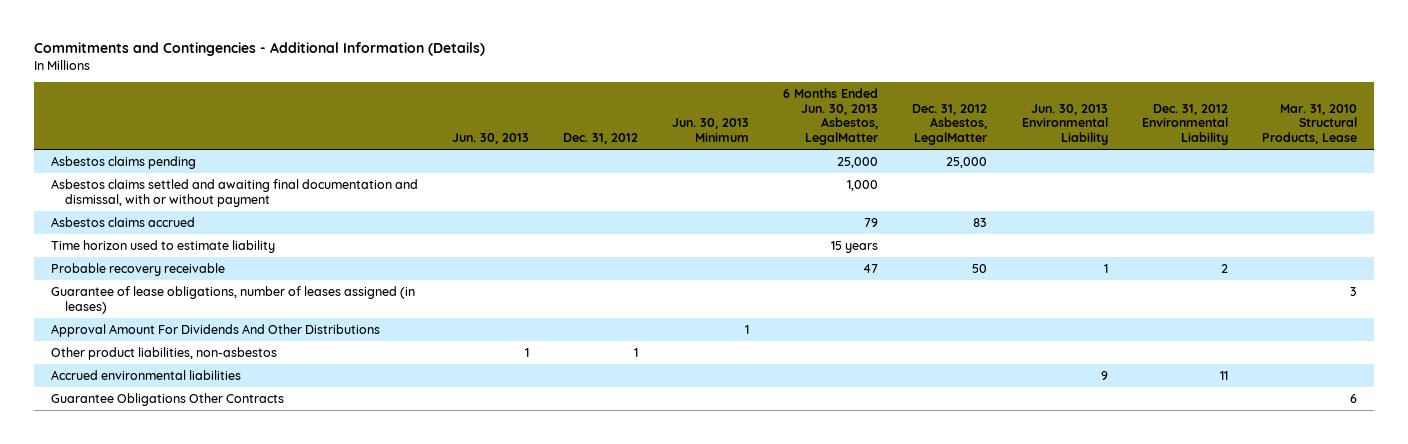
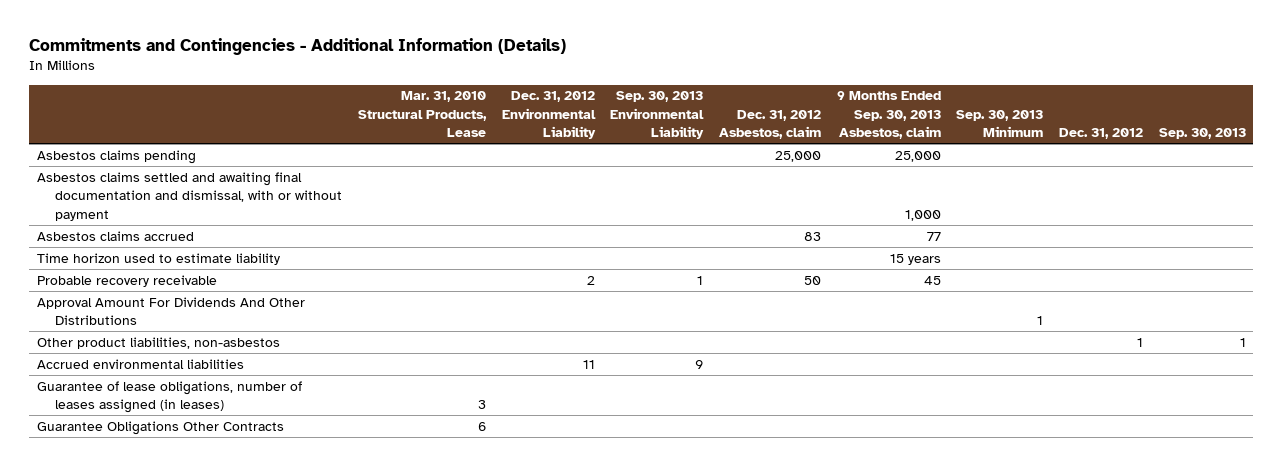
- | Jun. 30, 2013 | Dec. 31, 2012 | Jun. 30, 2013 Minimum | 6 Months Ended Jun. 30, 2013 Asbestos, LegalMatter | Dec. 31, 2012 Asbestos, LegalMatter | Jun. 30, 2013 Environmental Liability | Dec. 31, 2012 Environmental Liability | Mar. 31, 2010 Structural Products, Lease
+ | Mar. 31, 2010 Structural Products, Lease | Dec. 31, 2012 Environmental Liability | Sep. 30, 2013 Environmental Liability | Dec. 31, 2012 Asbestos, claim | 9 Months Ended Sep. 30, 2013 Asbestos, claim | Sep. 30, 2013 Minimum | Dec. 31, 2012 | Sep. 30, 2013
moved down: Guarantee of lease obligations, number of leases assigned (in leases) | 3 | | | | | | |

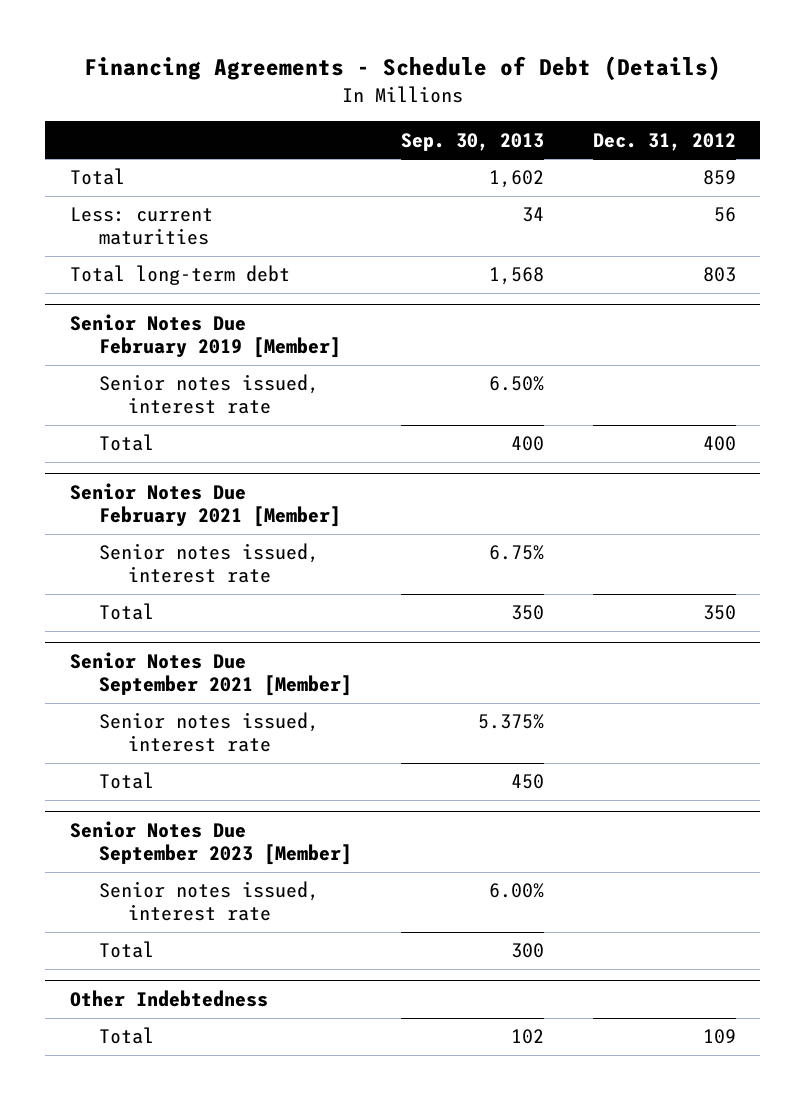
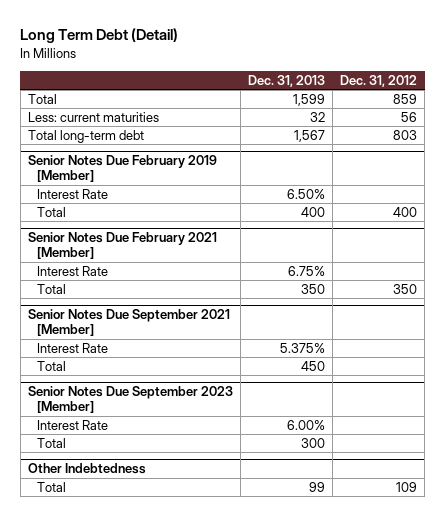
- Financing Agreements - Schedule of Debt (Details)
+ Long Term Debt (Detail)
- | Sep. 30, 2013 | Dec. 31, 2012
+ | Dec. 31, 2013 | Dec. 31, 2012
@ Senior Notes Due February 2019 [Member]
- Senior notes issued, interest rate | 6.50% |
+ Interest Rate | 6.50% |
@ Senior Notes Due February 2021 [Member]
- Senior notes issued, interest rate | 6.75% |
+ Interest Rate | 6.75% |
@ Senior Notes Due September 2021 [Member]
- Senior notes issued, interest rate | 5.375% |
+ Interest Rate | 5.375% |
@ Senior Notes Due September 2023 [Member]
- Senior notes issued, interest rate | 6.00% |
+ Interest Rate | 6.00% |

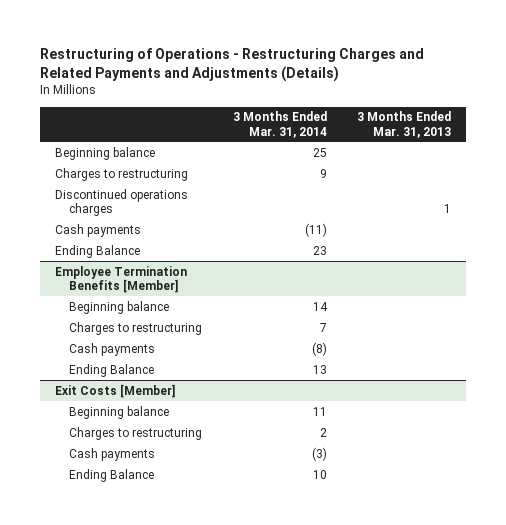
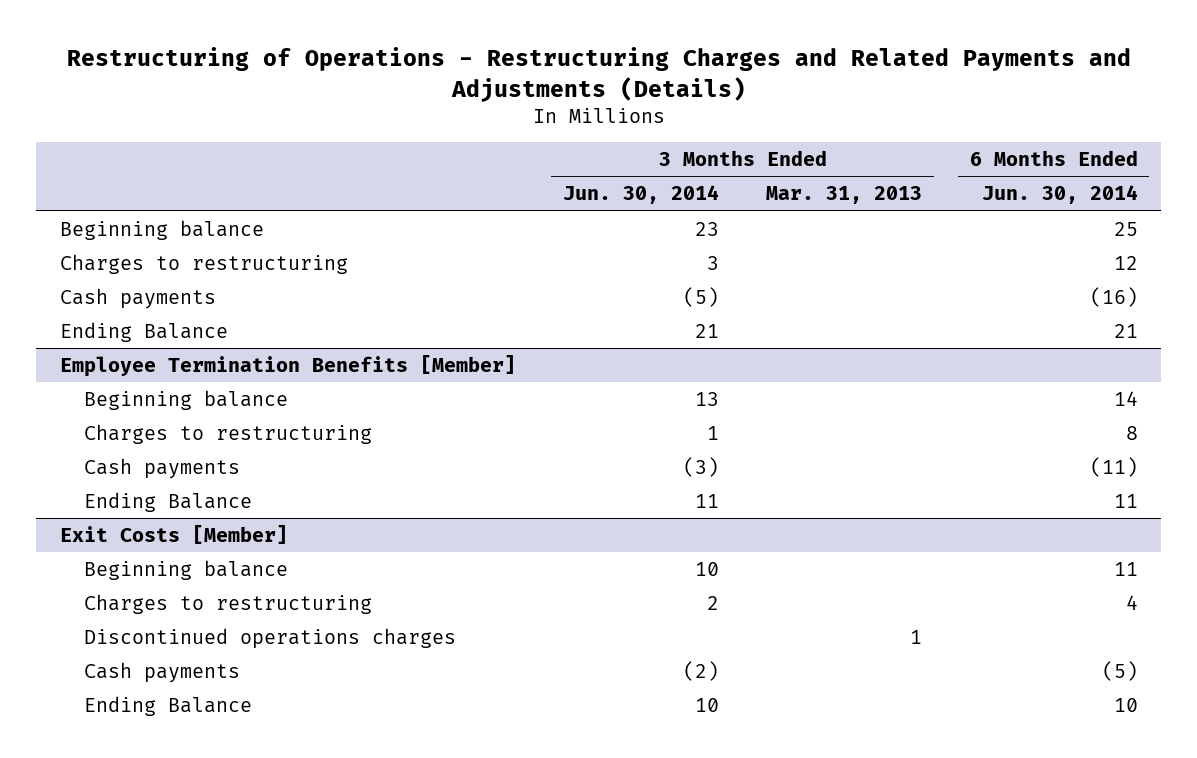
- | 3 Months Ended Mar. 31, 2014 | 3 Months Ended Mar. 31, 2013
+ | 3 Months Ended Jun. 30, 2014 | 3 Months Ended Mar. 31, 2013 | 6 Months Ended Jun. 30, 2014
- Discontinued operations charges | | 1
@ Exit Costs [Member]
+ Discontinued operations charges | | 1 |

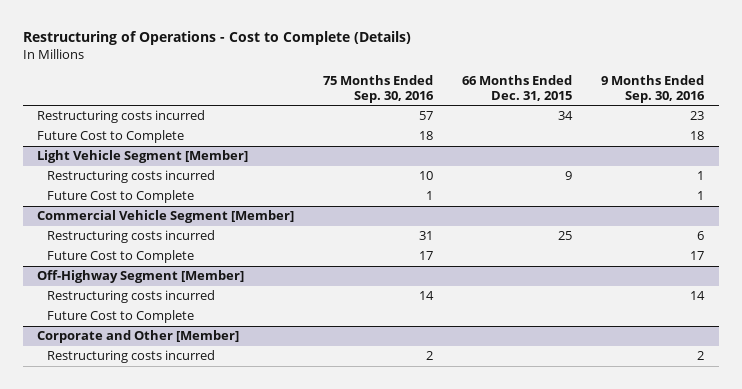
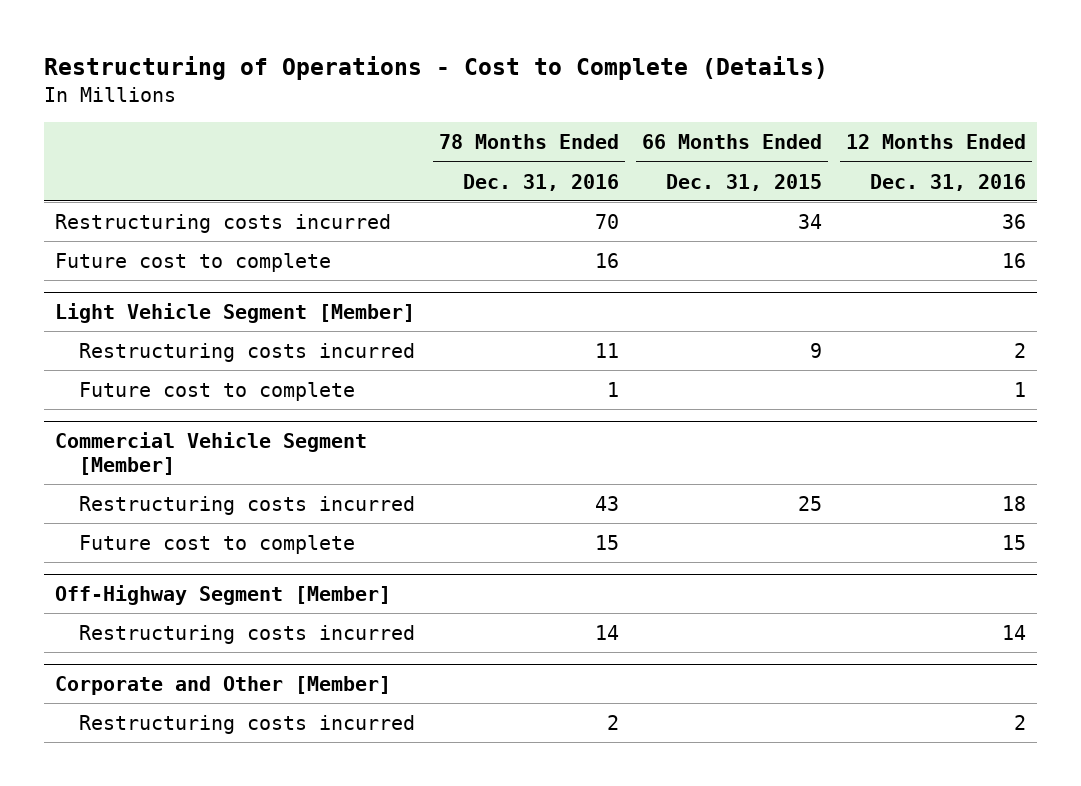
- | 75 Months Ended Sep. 30, 2016 | 66 Months Ended Dec. 31, 2015 | 9 Months Ended Sep. 30, 2016
+ | 78 Months Ended Dec. 31, 2016 | 66 Months Ended Dec. 31, 2015 | 12 Months Ended Dec. 31, 2016
- Future Cost to Complete | 18 | | 18
+ Future cost to complete | 16 | | 16
@ Light Vehicle Segment [Member]
- Future Cost to Complete | 1 | | 1
+ Future cost to complete | 1 | | 1
@ Commercial Vehicle Segment [Member]
- Future Cost to Complete | 17 | | 17
+ Future cost to complete | 15 | | 15
@ Off-Highway Segment [Member]
- Future Cost to Complete

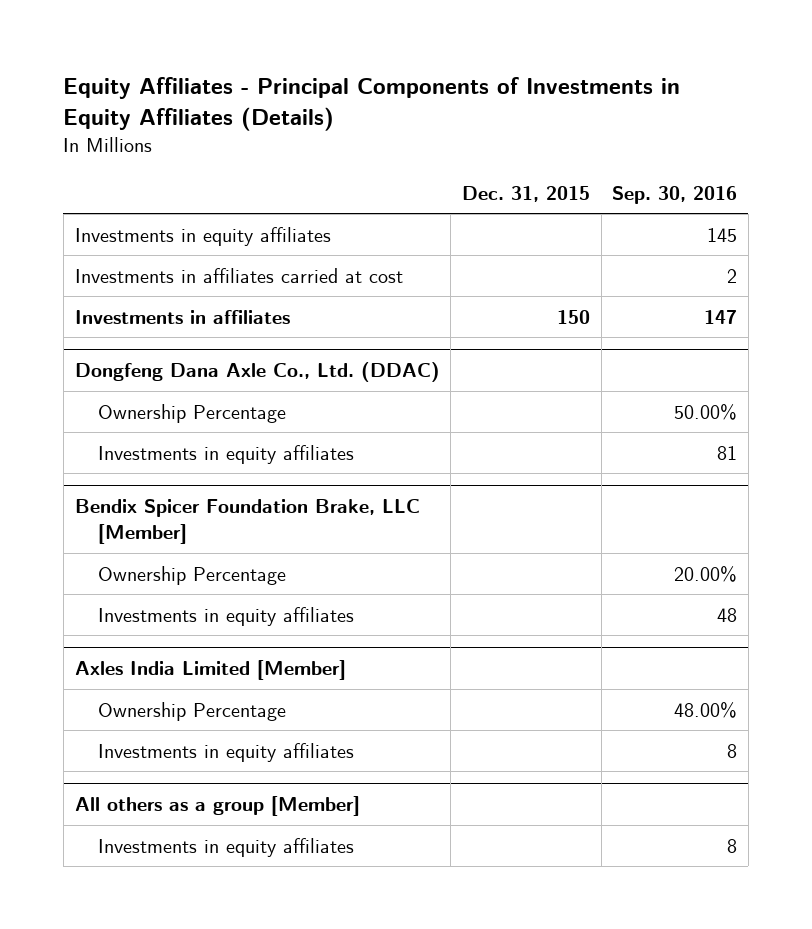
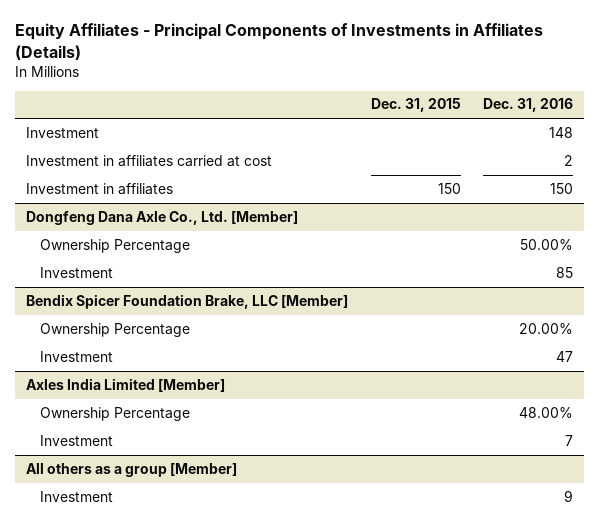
- Equity Affiliates - Principal Components of Investments in Equity Affiliates (Details)
+ Equity Affiliates - Principal Components of Investments in Affiliates (Details)
- | Dec. 31, 2015 | Sep. 30, 2016
+ | Dec. 31, 2015 | Dec. 31, 2016
- Investments in equity affiliates | | 145
- Investments in affiliates carried at cost | | 2
- Investments in affiliates | 150 | 147
- Dongfeng Dana Axle Co., Ltd. (DDAC)
+ Investment | | 148
+ Investment in affiliates carried at cost | | 2
+ Investment in affiliates | 150 | 150
+ Dongfeng Dana Axle Co., Ltd. [Member]
- Investments in equity affiliates | | 81
+ Investment | | 85
@ Bendix Spicer Foundation Brake, LLC [Member]
- Investments in equity affiliates | | 48
+ Investment | | 47
@ Axles India Limited [Member]
- Investments in equity affiliates | | 8
+ Investment | | 7
@ All others as a group [Member]
- Investments in equity affiliates | | 8
+ Investment | | 9

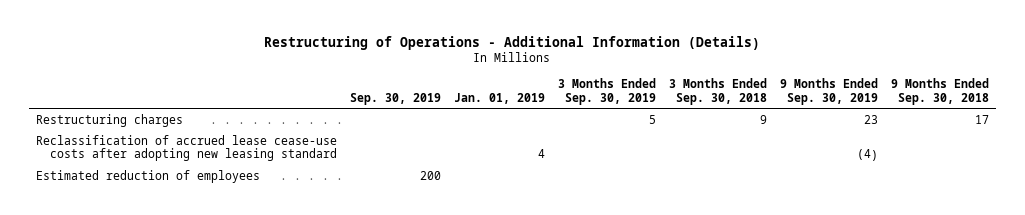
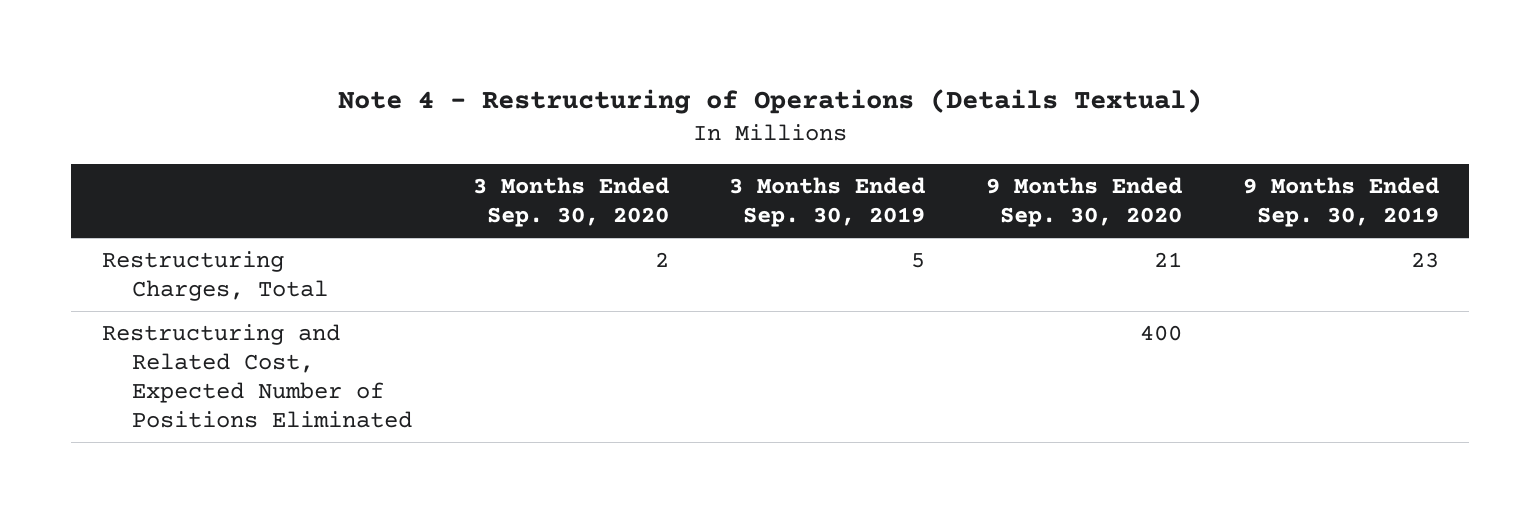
- Restructuring of Operations - Additional Information (Details)
+ Note 4 - Restructuring of Operations (Details Textual)
- | Sep. 30, 2019 | Jan. 01, 2019 | 3 Months Ended Sep. 30, 2019 | 3 Months Ended Sep. 30, 2018 | 9 Months Ended Sep. 30, 2019 | 9 Months Ended Sep. 30, 2018
+ | 3 Months Ended Sep. 30, 2020 | 3 Months Ended Sep. 30, 2019 | 9 Months Ended Sep. 30, 2020 | 9 Months Ended Sep. 30, 2019
- Restructuring charges | | | 5 | 9 | 23 | 17
- Reclassification of accrued lease cease-use costs after adopting new leasing standard | | 4 | | | (4) |
- Estimated reduction of employees | 200 | | | | |
+ Restructuring Charges, Total | 2 | 5 | 21 | 23
+ Restructuring and Related Cost, Expected Number of Positions Eliminated | | | 400 |

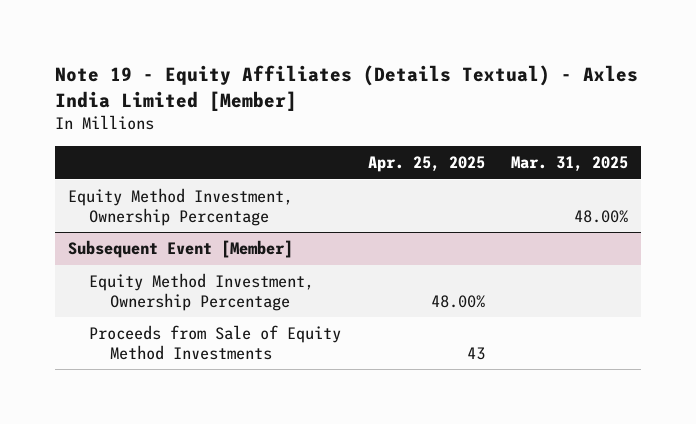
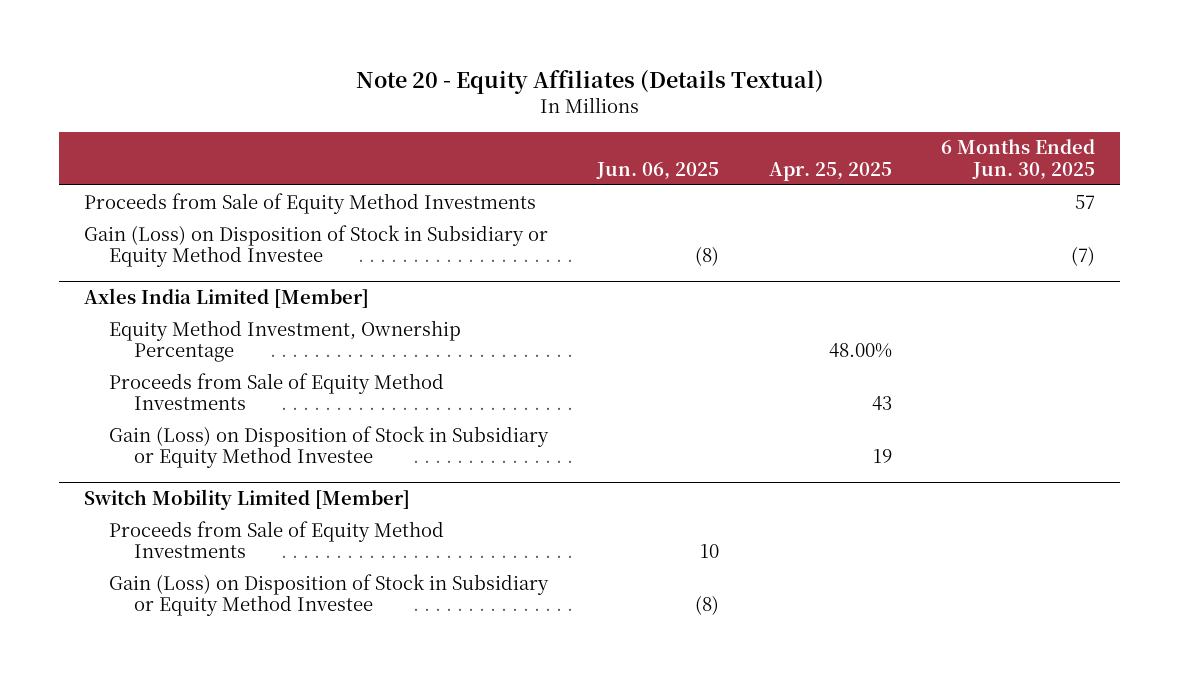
- Note 19 - Equity Affiliates (Details Textual) - Axles India Limited [Member]
+ Note 20 - Equity Affiliates (Details Textual)
- | Apr. 25, 2025 | Mar. 31, 2025
+ | Jun. 06, 2025 | Apr. 25, 2025 | 6 Months Ended Jun. 30, 2025
- Equity Method Investment, Ownership Percentage | | 48.00%
- Subsequent Event [Member]
+ Proceeds from Sale of Equity Method Investments | | | 57
+ Gain (Loss) on Disposition of Stock in Subsidiary or Equity Method Investee | (8) | | (7)
+ Axles India Limited [Member]
+ Gain (Loss) on Disposition of Stock in Subsidiary or Equity Method Investee | | 19 |
+ Switch Mobility Limited [Member]
+ Proceeds from Sale of Equity Method Investments | 10 | |
+ Gain (Loss) on Disposition of Stock in Subsidiary or Equity Method Investee | (8) | |

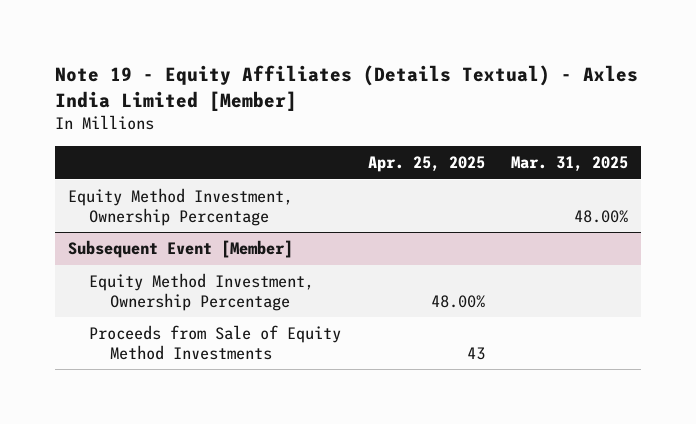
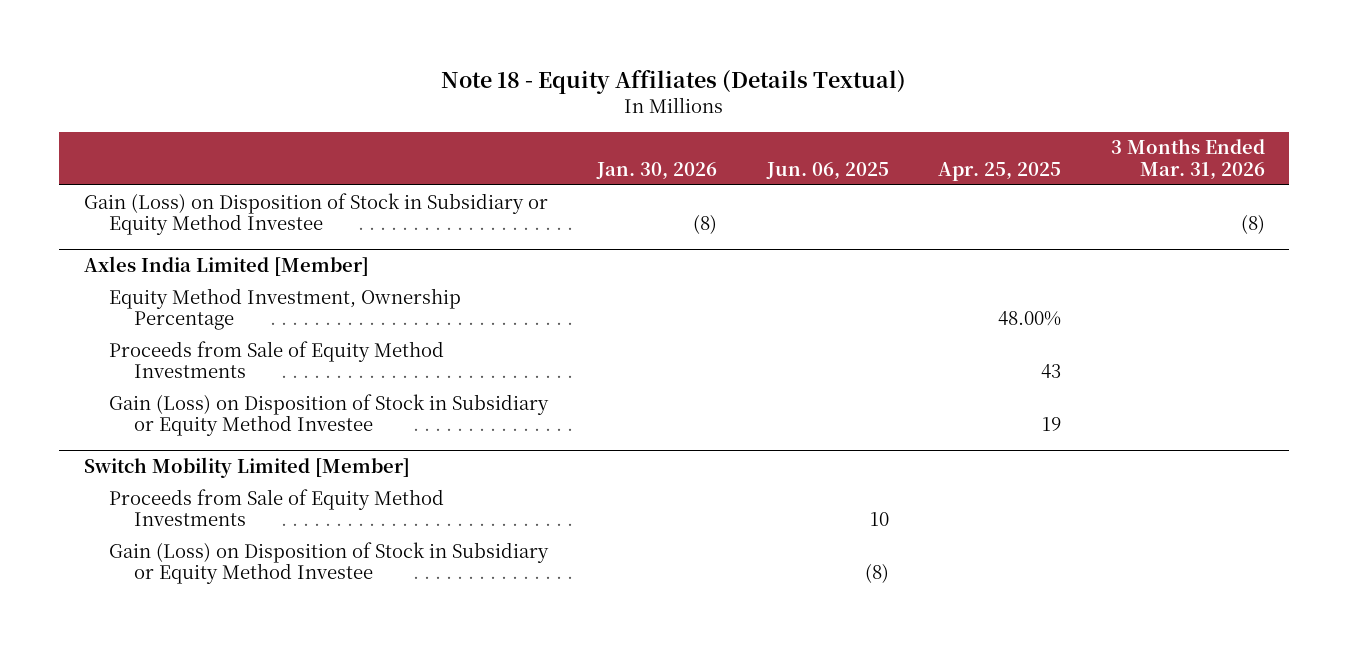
- Note 19 - Equity Affiliates (Details Textual) - Axles India Limited [Member]
+ Note 18 - Equity Affiliates (Details Textual)
- | Apr. 25, 2025 | Mar. 31, 2025
+ | Jan. 30, 2026 | Jun. 06, 2025 | Apr. 25, 2025 | 3 Months Ended Mar. 31, 2026
- Equity Method Investment, Ownership Percentage | | 48.00%
- Subsequent Event [Member]
+ Gain (Loss) on Disposition of Stock in Subsidiary or Equity Method Investee | (8) | | | (8)
+ Axles India Limited [Member]
+ Gain (Loss) on Disposition of Stock in Subsidiary or Equity Method Investee | | | 19 |
+ Switch Mobility Limited [Member]
+ Proceeds from Sale of Equity Method Investments | | 10 | |
+ Gain (Loss) on Disposition of Stock in Subsidiary or Equity Method Investee | | (8) | |

